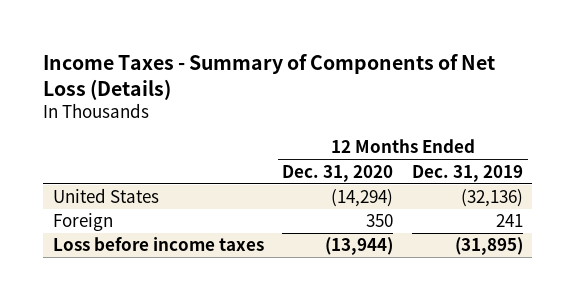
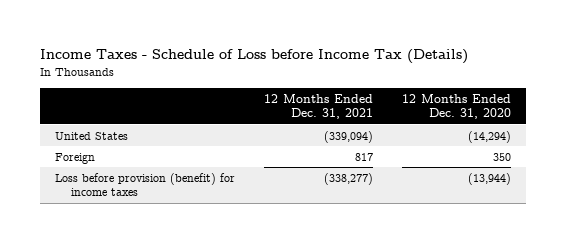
- Income Taxes - Summary of Components of Net Loss (Details)
+ Income Taxes - Schedule of Loss before Income Tax (Details)
- | 12 Months Ended Dec. 31, 2020 | 12 Months Ended Dec. 31, 2019
+ | 12 Months Ended Dec. 31, 2021 | 12 Months Ended Dec. 31, 2020
- Loss before income taxes | (13,944) | (31,895)
+ Loss before provision (benefit) for income taxes | (338,277) | (13,944)

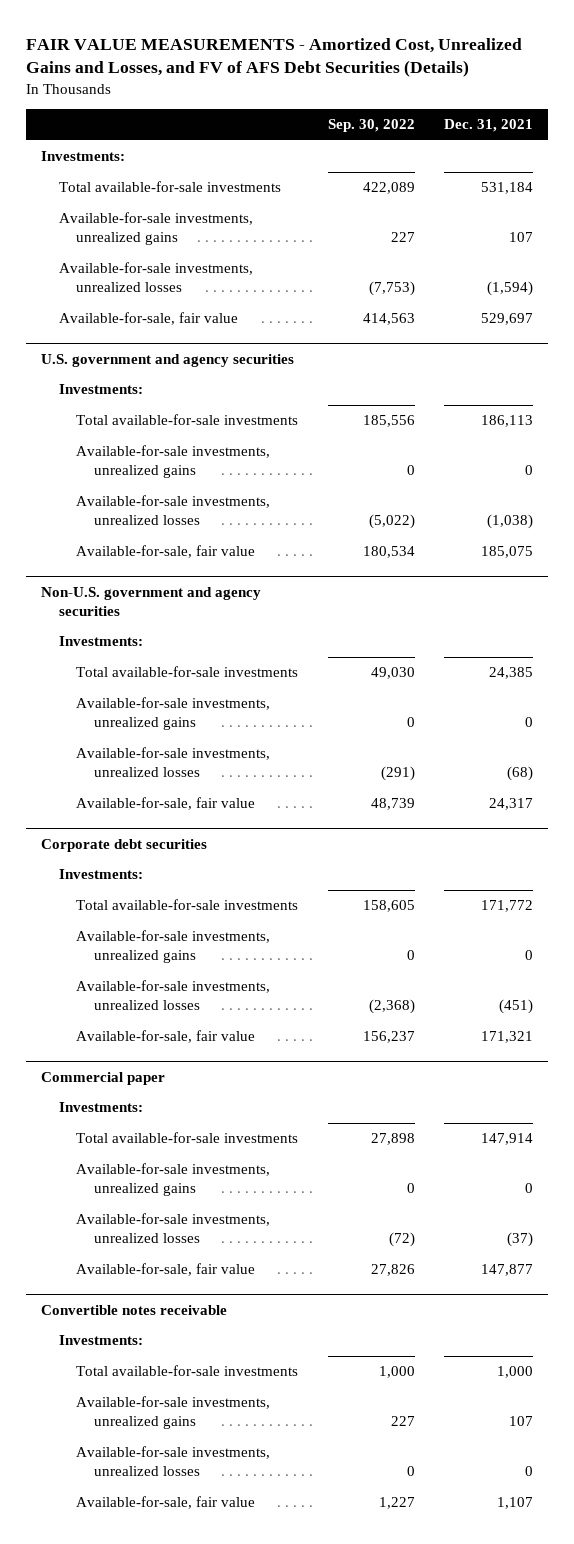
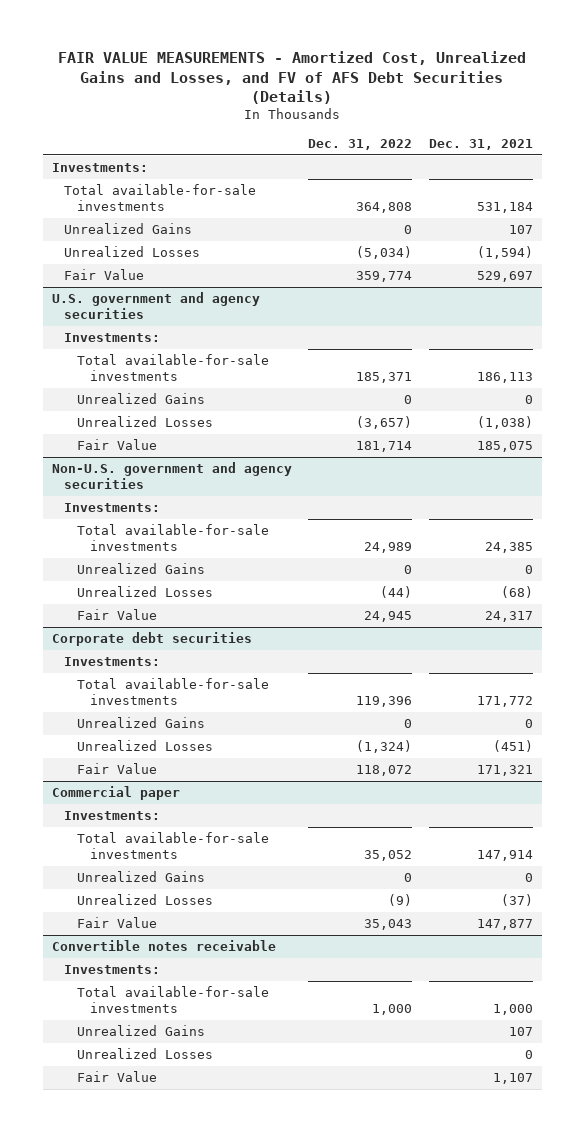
- | Sep. 30, 2022 | Dec. 31, 2021
+ | Dec. 31, 2022 | Dec. 31, 2021
- Available-for-sale investments, unrealized gains | 227 | 107
- Available-for-sale investments, unrealized losses | (7,753) | (1,594)
- Available-for-sale, fair value | 414,563 | 529,697
+ Unrealized Gains | 0 | 107
+ Unrealized Losses | (5,034) | (1,594)
+ Fair Value | 359,774 | 529,697
@ U.S. government and agency securities
- Available-for-sale investments, unrealized gains | 0 | 0
- Available-for-sale investments, unrealized losses | (5,022) | (1,038)
- Available-for-sale, fair value | 180,534 | 185,075
+ Unrealized Gains | 0 | 0
+ Unrealized Losses | (3,657) | (1,038)
+ Fair Value | 181,714 | 185,075
@ Non-U.S. government and agency securities
- Available-for-sale investments, unrealized gains | 0 | 0
- Available-for-sale investments, unrealized losses | (291) | (68)
- Available-for-sale, fair value | 48,739 | 24,317
+ Unrealized Gains | 0 | 0
+ Unrealized Losses | (44) | (68)
+ Fair Value | 24,945 | 24,317
@ Corporate debt securities
- Available-for-sale investments, unrealized gains | 0 | 0
- Available-for-sale investments, unrealized losses | (2,368) | (451)
- Available-for-sale, fair value | 156,237 | 171,321
+ Unrealized Gains | 0 | 0
+ Unrealized Losses | (1,324) | (451)
+ Fair Value | 118,072 | 171,321
@ Commercial paper
- Available-for-sale investments, unrealized gains | 0 | 0
- Available-for-sale investments, unrealized losses | (72) | (37)
- Available-for-sale, fair value | 27,826 | 147,877
+ Unrealized Gains | 0 | 0
+ Unrealized Losses | (9) | (37)
+ Fair Value | 35,043 | 147,877
@ Convertible notes receivable
- Available-for-sale investments, unrealized gains | 227 | 107
- Available-for-sale investments, unrealized losses | 0 | 0
- Available-for-sale, fair value | 1,227 | 1,107
+ Unrealized Gains | | 107
+ Unrealized Losses | | 0
+ Fair Value | | 1,107

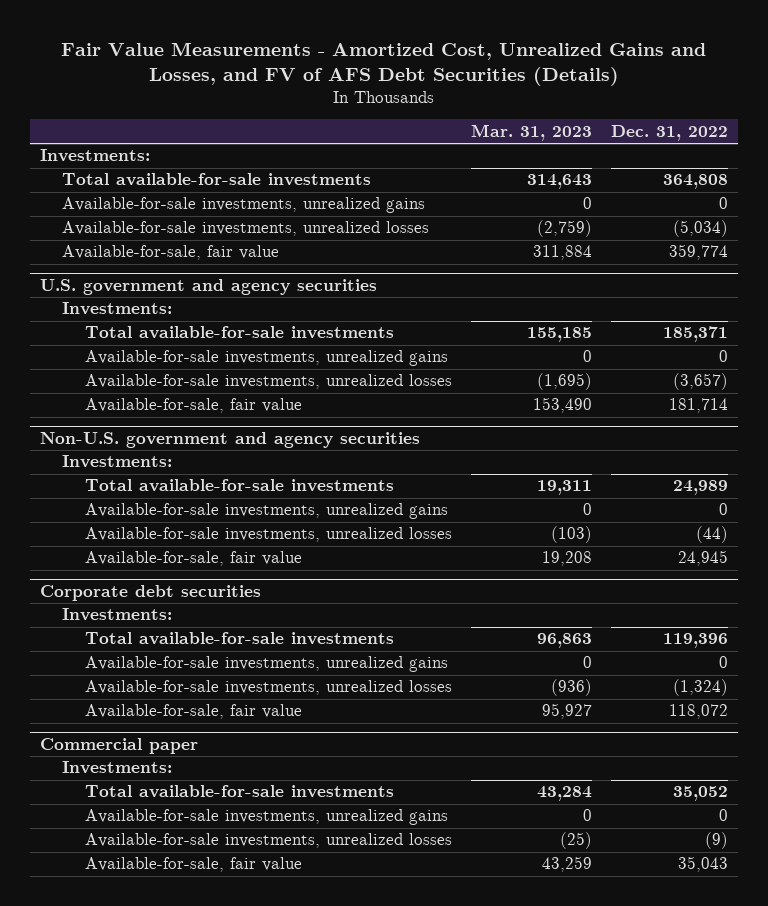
- FAIR VALUE MEASUREMENTS - Amortized Cost, Unrealized Gains and Losses, and FV of AFS Debt Securities (Details)
+ Fair Value Measurements - Amortized Cost, Unrealized Gains and Losses, and FV of AFS Debt Securities (Details)
- | Dec. 31, 2022 | Dec. 31, 2021
+ | Mar. 31, 2023 | Dec. 31, 2022
- Unrealized Gains | 0 | 107
- Unrealized Losses | (5,034) | (1,594)
- Fair Value | 359,774 | 529,697
+ Available-for-sale investments, unrealized gains | 0 | 0
+ Available-for-sale investments, unrealized losses | (2,759) | (5,034)
+ Available-for-sale, fair value | 311,884 | 359,774
@ U.S. government and agency securities
- Unrealized Gains | 0 | 0
- Unrealized Losses | (3,657) | (1,038)
- Fair Value | 181,714 | 185,075
+ Available-for-sale investments, unrealized gains | 0 | 0
+ Available-for-sale investments, unrealized losses | (1,695) | (3,657)
+ Available-for-sale, fair value | 153,490 | 181,714
@ Non-U.S. government and agency securities
- Unrealized Gains | 0 | 0
- Unrealized Losses | (44) | (68)
- Fair Value | 24,945 | 24,317
+ Available-for-sale investments, unrealized gains | 0 | 0
+ Available-for-sale investments, unrealized losses | (103) | (44)
+ Available-for-sale, fair value | 19,208 | 24,945
@ Corporate debt securities
- Unrealized Gains | 0 | 0
- Unrealized Losses | (1,324) | (451)
- Fair Value | 118,072 | 171,321
+ Available-for-sale investments, unrealized gains | 0 | 0
+ Available-for-sale investments, unrealized losses | (936) | (1,324)
+ Available-for-sale, fair value | 95,927 | 118,072
@ Commercial paper
- Unrealized Gains | 0 | 0
- Unrealized Losses | (9) | (37)
- Fair Value | 35,043 | 147,877
- Convertible notes receivable
- Investments:
- Total available-for-sale investments | 1,000 | 1,000
- Unrealized Gains | | 107
- Unrealized Losses | | 0
- Fair Value | | 1,107
@ Commercial paper
+ Available-for-sale investments, unrealized gains | 0 | 0
+ Available-for-sale investments, unrealized losses | (25) | (9)
+ Available-for-sale, fair value | 43,259 | 35,043

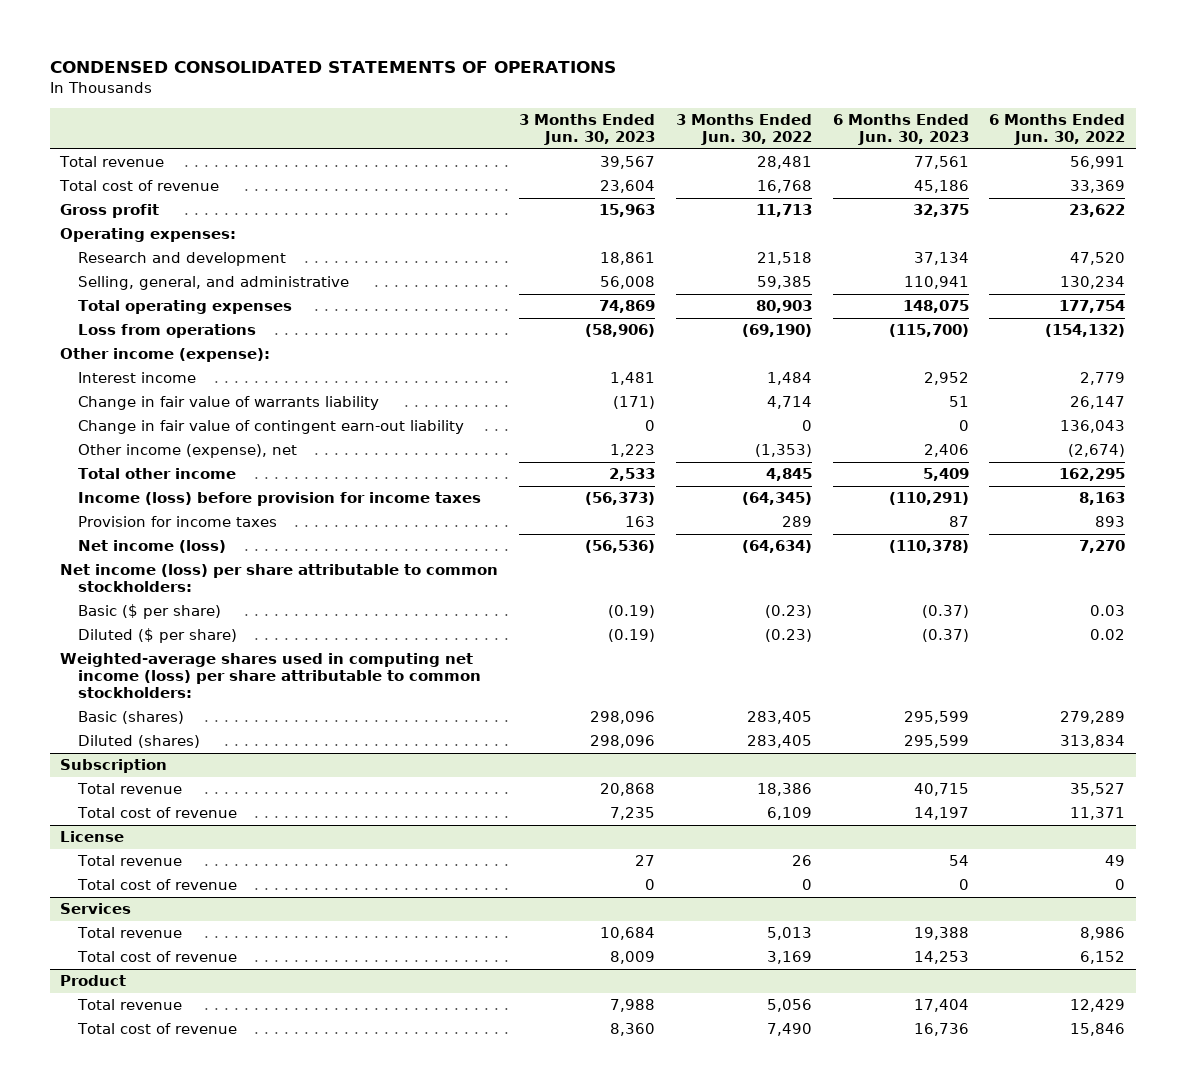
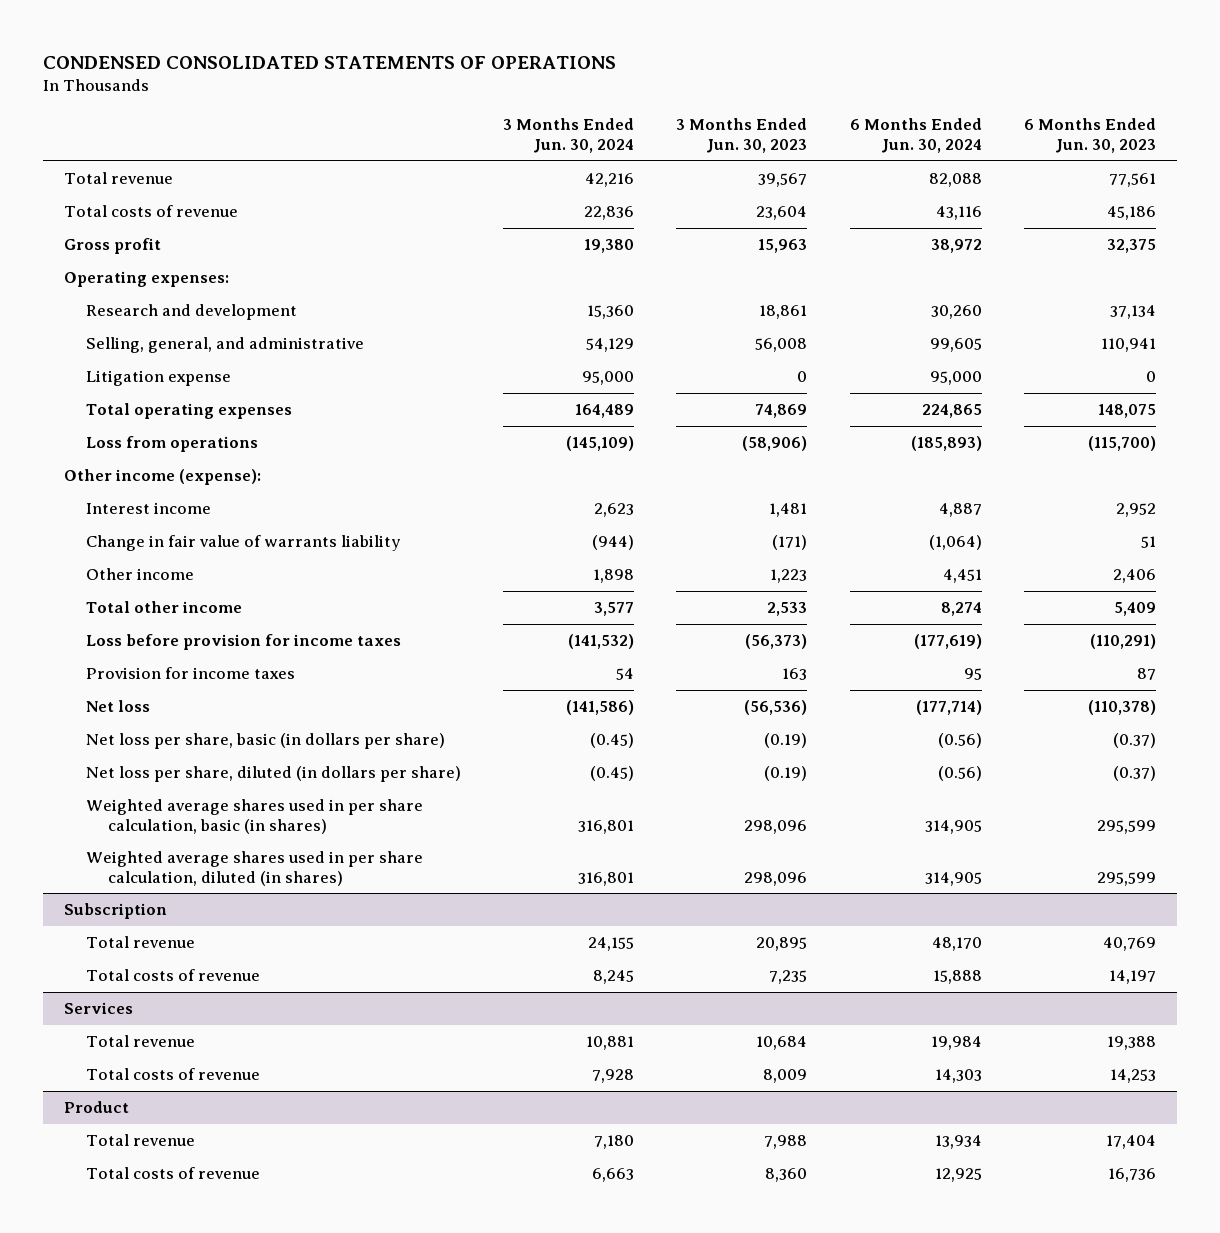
- | 3 Months Ended Jun. 30, 2023 | 3 Months Ended Jun. 30, 2022 | 6 Months Ended Jun. 30, 2023 | 6 Months Ended Jun. 30, 2022
+ | 3 Months Ended Jun. 30, 2024 | 3 Months Ended Jun. 30, 2023 | 6 Months Ended Jun. 30, 2024 | 6 Months Ended Jun. 30, 2023
- Total cost of revenue | 23,604 | 16,768 | 45,186 | 33,369
+ Total costs of revenue | 22,836 | 23,604 | 43,116 | 45,186
+ Litigation expense | 95,000 | 0 | 95,000 | 0
- Change in fair value of contingent earn-out liability | 0 | 0 | 0 | 136,043
- Other income (expense), net | 1,223 | (1,353) | 2,406 | (2,674)
+ Other income | 1,898 | 1,223 | 4,451 | 2,406
- Income (loss) before provision for income taxes | (56,373) | (64,345) | (110,291) | 8,163
+ Loss before provision for income taxes | (141,532) | (56,373) | (177,619) | (110,291)
- Net income (loss) | (56,536) | (64,634) | (110,378) | 7,270
- Net income (loss) per share attributable to common stockholders:
- Basic ($ per share) | (0.19) | (0.23) | (0.37) | 0.03
- Diluted ($ per share) | (0.19) | (0.23) | (0.37) | 0.02
- Weighted-average shares used in computing net income (loss) per share attributable to common stockholders:
- Basic (shares) | 298,096 | 283,405 | 295,599 | 279,289
- Diluted (shares) | 298,096 | 283,405 | 295,599 | 313,834
+ Net loss | (141,586) | (56,536) | (177,714) | (110,378)
+ Net loss per share, basic (in dollars per share) | (0.45) | (0.19) | (0.56) | (0.37)
+ Net loss per share, diluted (in dollars per share) | (0.45) | (0.19) | (0.56) | (0.37)
+ Weighted average shares used in per share calculation, basic (in shares) | 316,801 | 298,096 | 314,905 | 295,599
+ Weighted average shares used in per share calculation, diluted (in shares) | 316,801 | 298,096 | 314,905 | 295,599
@ Subscription
- Total revenue | 20,868 | 18,386 | 40,715 | 35,527
- Total cost of revenue | 7,235 | 6,109 | 14,197 | 11,371
- License
- Total revenue | 27 | 26 | 54 | 49
- Total cost of revenue | 0 | 0 | 0 | 0
@ Subscription
+ Total revenue | 24,155 | 20,895 | 48,170 | 40,769
+ Total costs of revenue | 8,245 | 7,235 | 15,888 | 14,197
@ Services
- Total cost of revenue | 8,009 | 3,169 | 14,253 | 6,152
+ Total costs of revenue | 7,928 | 8,009 | 14,303 | 14,253
@ Product
- Total cost of revenue | 8,360 | 7,490 | 16,736 | 15,846
+ Total costs of revenue | 6,663 | 8,360 | 12,925 | 16,736

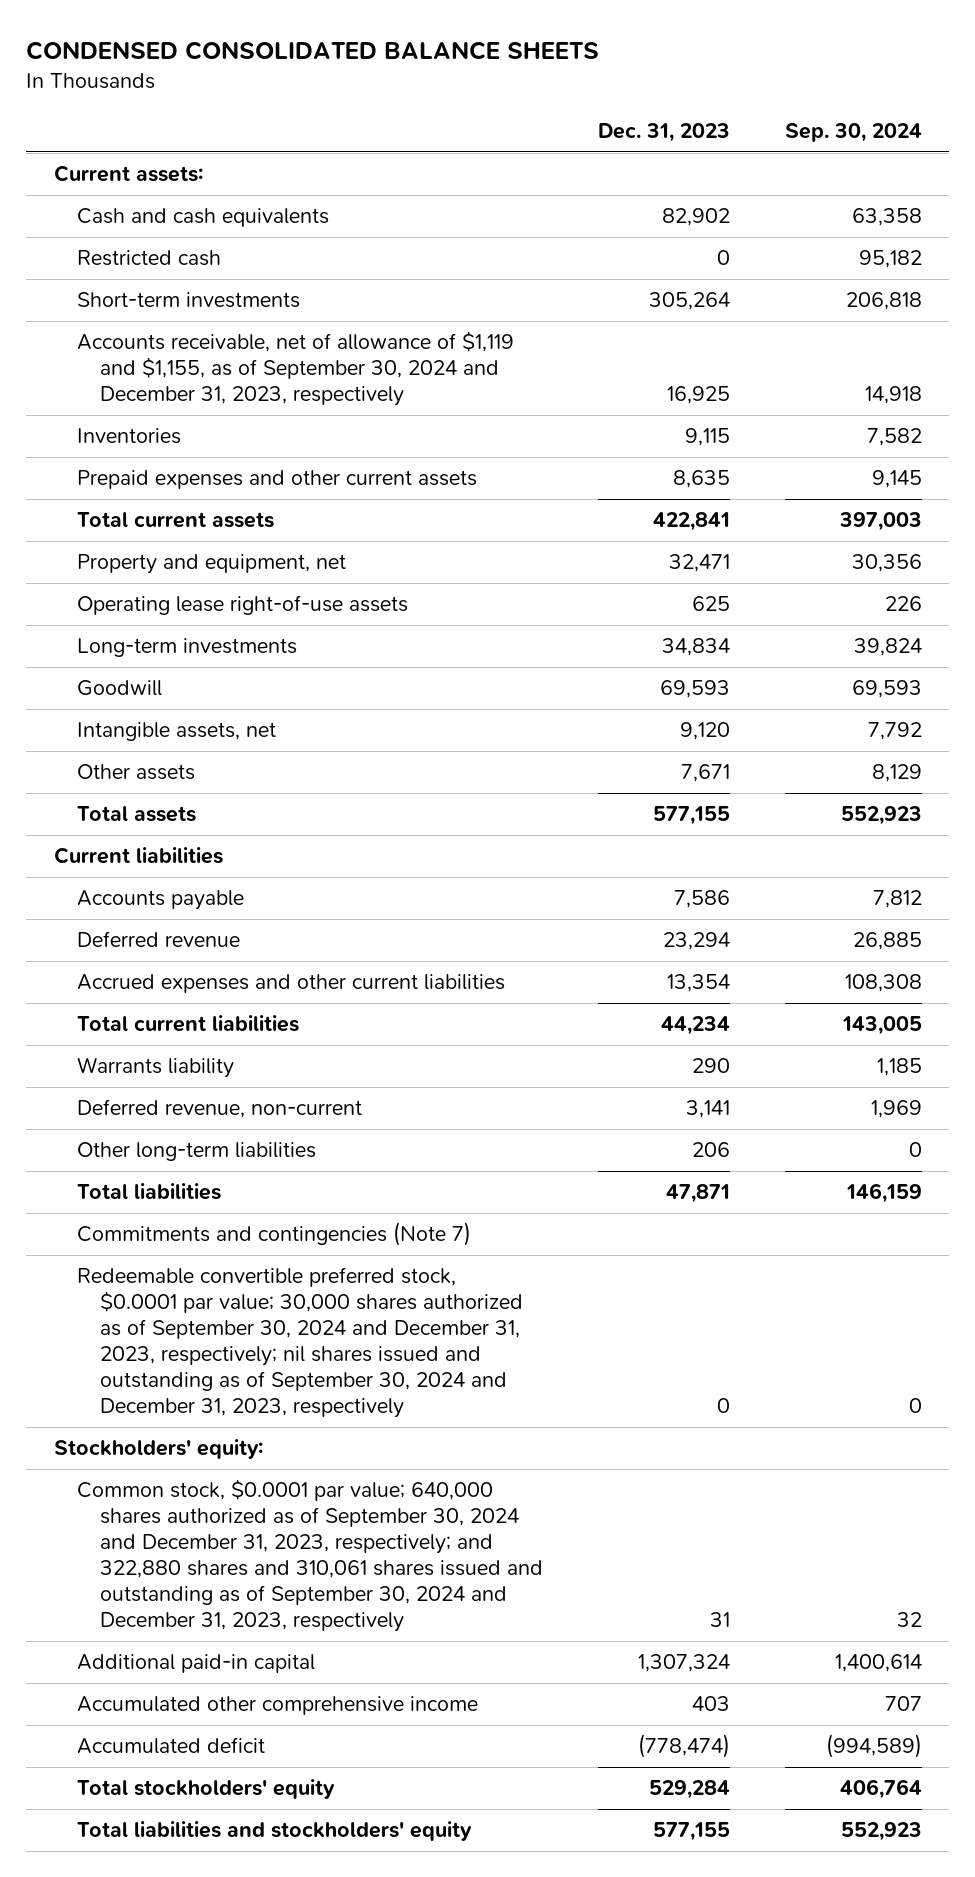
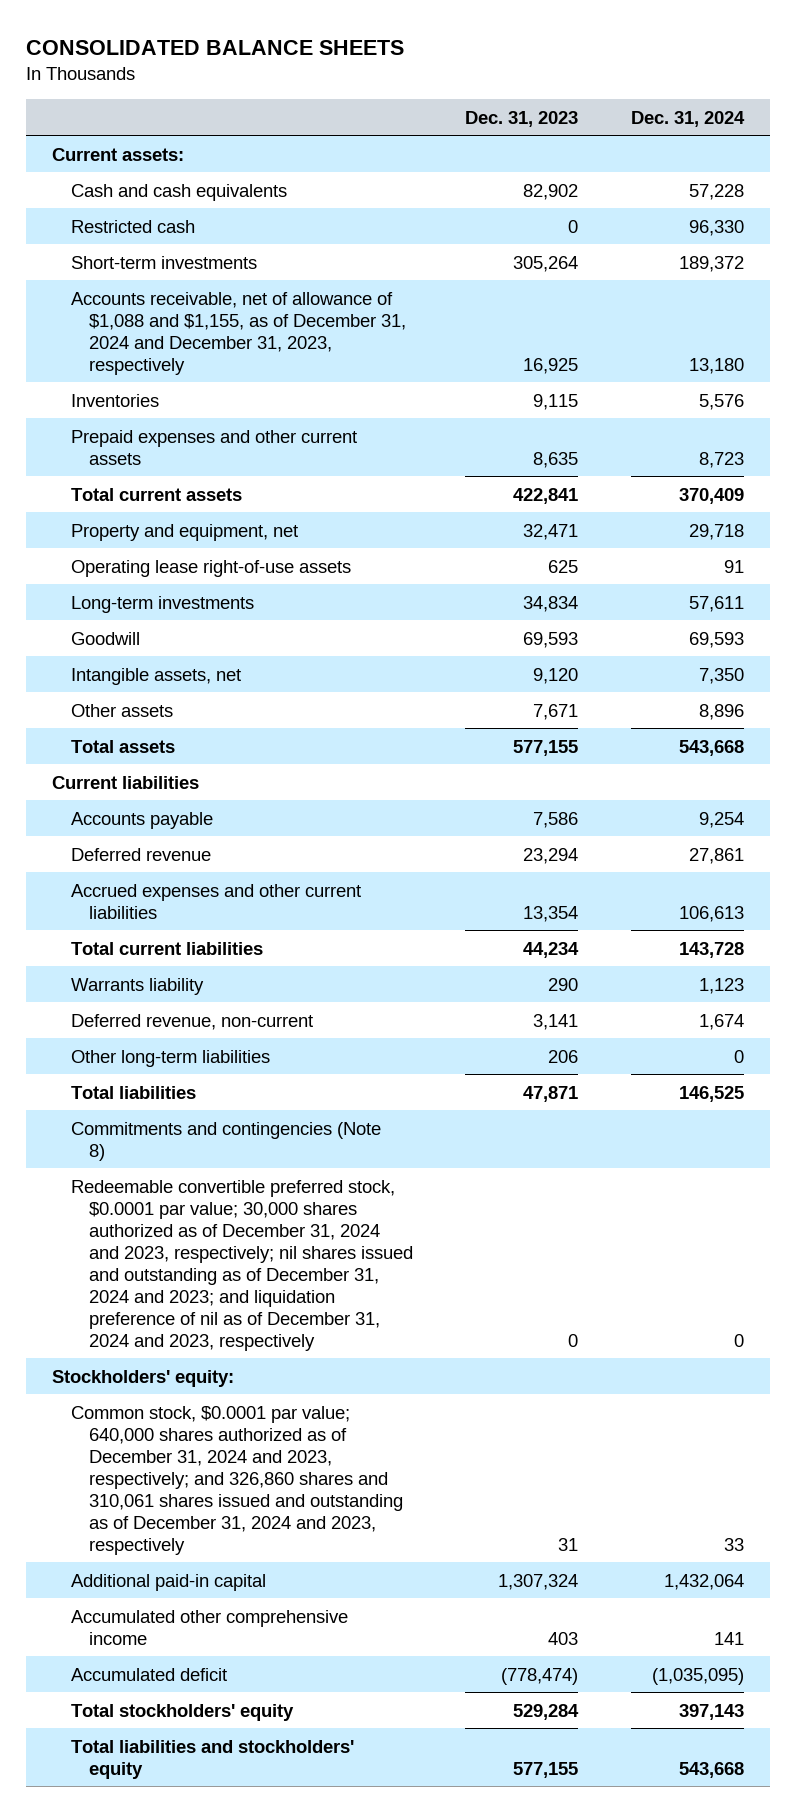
- CONDENSED CONSOLIDATED BALANCE SHEETS
+ CONSOLIDATED BALANCE SHEETS
- | Dec. 31, 2023 | Sep. 30, 2024
+ | Dec. 31, 2023 | Dec. 31, 2024
- Accounts receivable, net of allowance of $1,119 and $1,155, as of September 30, 2024 and December 31, 2023, respectively | 16,925 | 14,918
+ Accounts receivable, net of allowance of $1,088 and $1,155, as of December 31, 2024 and December 31, 2023, respectively | 16,925 | 13,180
- Commitments and contingencies (Note 7)
- Redeemable convertible preferred stock, $0.0001 par value; 30,000 shares authorized as of September 30, 2024 and December 31, 2023, respectively; nil shares issued and outstanding as of September 30, 2024 and December 31, 2023, respectively | 0 | 0
+ Commitments and contingencies (Note 8)
+ Redeemable convertible preferred stock, $0.0001 par value; 30,000 shares authorized as of December 31, 2024 and 2023, respectively; nil shares issued and outstanding as of December 31, 2024 and 2023; and liquidation preference of nil as of December 31, 2024 and 2023, respectively | 0 | 0
- Common stock, $0.0001 par value; 640,000 shares authorized as of September 30, 2024 and December 31, 2023, respectively; and 322,880 shares and 310,061 shares issued and outstanding as of September 30, 2024 and December 31, 2023, respectively | 31 | 32
+ Common stock, $0.0001 par value; 640,000 shares authorized as of December 31, 2024 and 2023, respectively; and 326,860 shares and 310,061 shares issued and outstanding as of December 31, 2024 and 2023, respectively | 31 | 33

